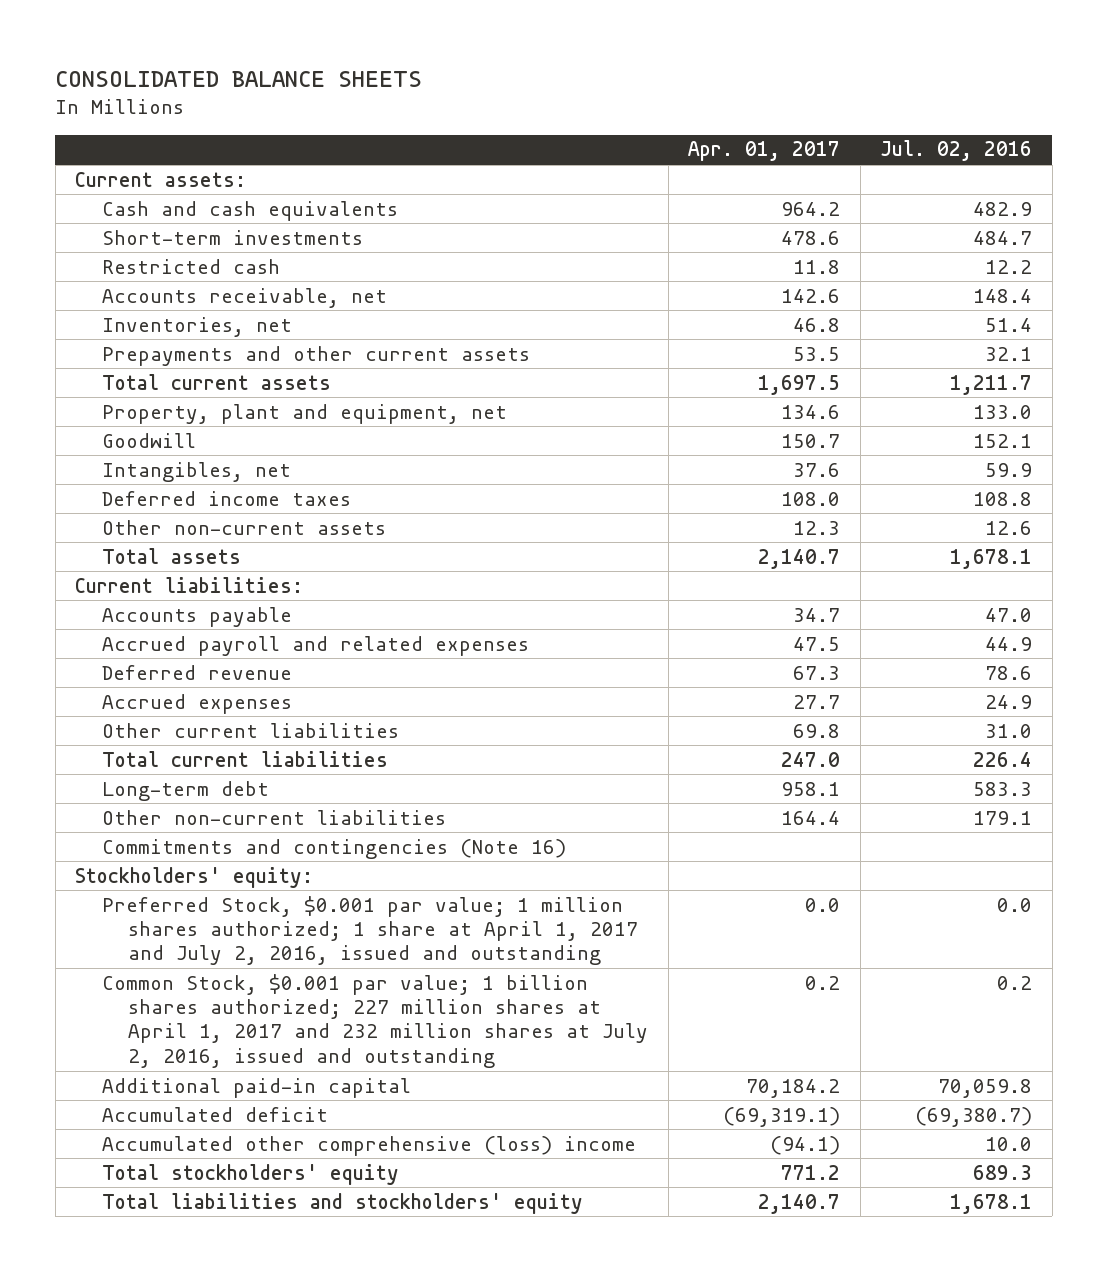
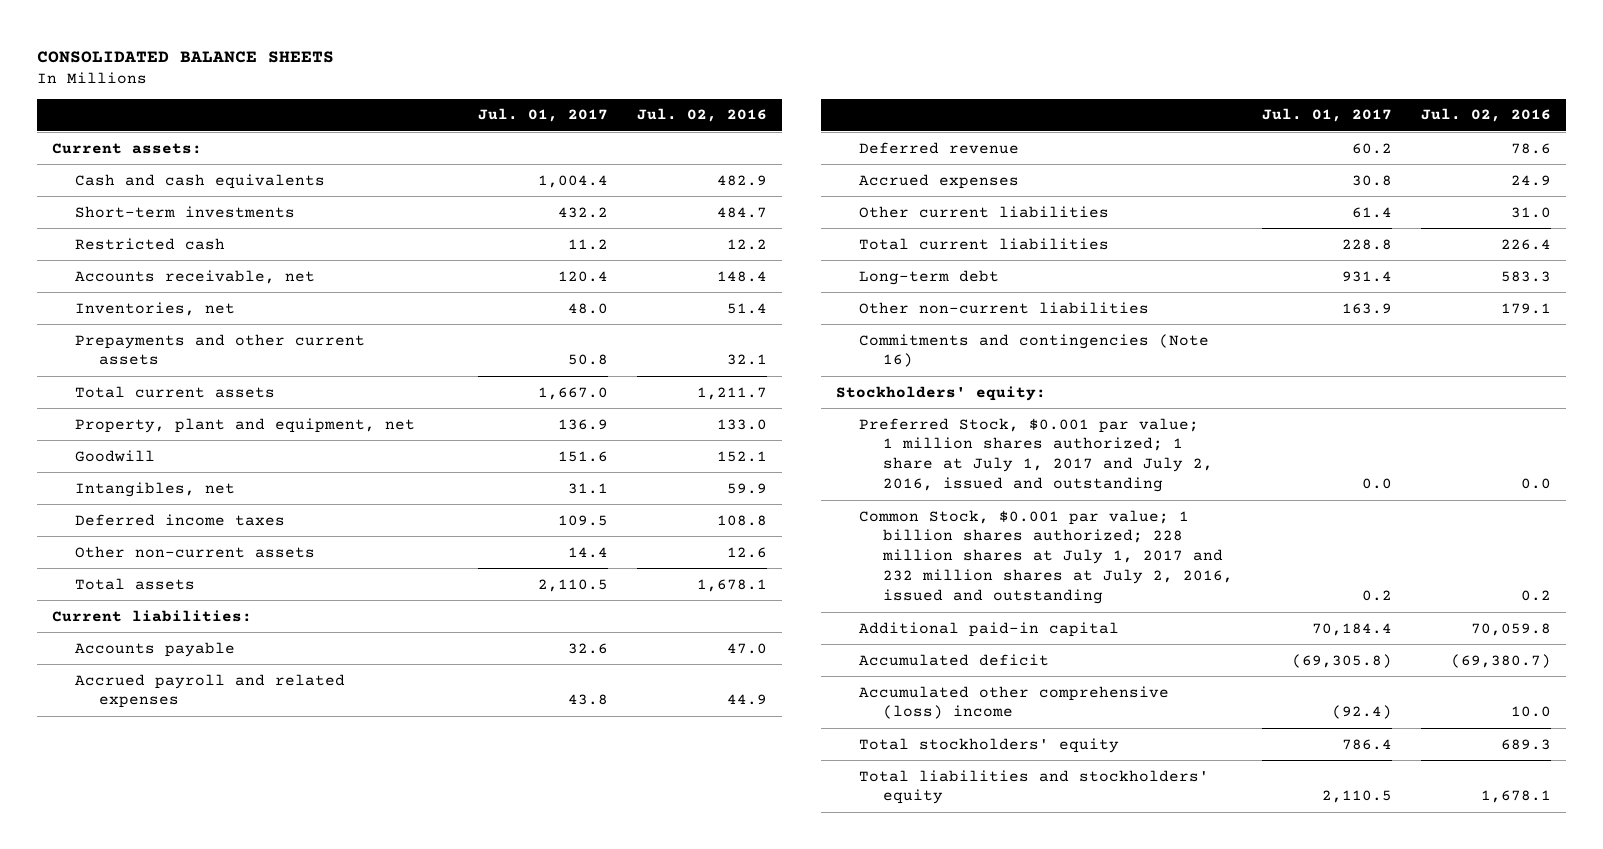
- | Apr. 01, 2017 | Jul. 02, 2016
+ | Jul. 01, 2017 | Jul. 02, 2016
- Preferred Stock, $0.001 par value; 1 million shares authorized; 1 share at April 1, 2017 and July 2, 2016, issued and outstanding | 0.0 | 0.0
- Common Stock, $0.001 par value; 1 billion shares authorized; 227 million shares at April 1, 2017 and 232 million shares at July 2, 2016, issued and outstanding | 0.2 | 0.2
+ Preferred Stock, $0.001 par value; 1 million shares authorized; 1 share at July 1, 2017 and July 2, 2016, issued and outstanding | 0.0 | 0.0
+ Common Stock, $0.001 par value; 1 billion shares authorized; 228 million shares at July 1, 2017 and 232 million shares at July 2, 2016, issued and outstanding | 0.2 | 0.2

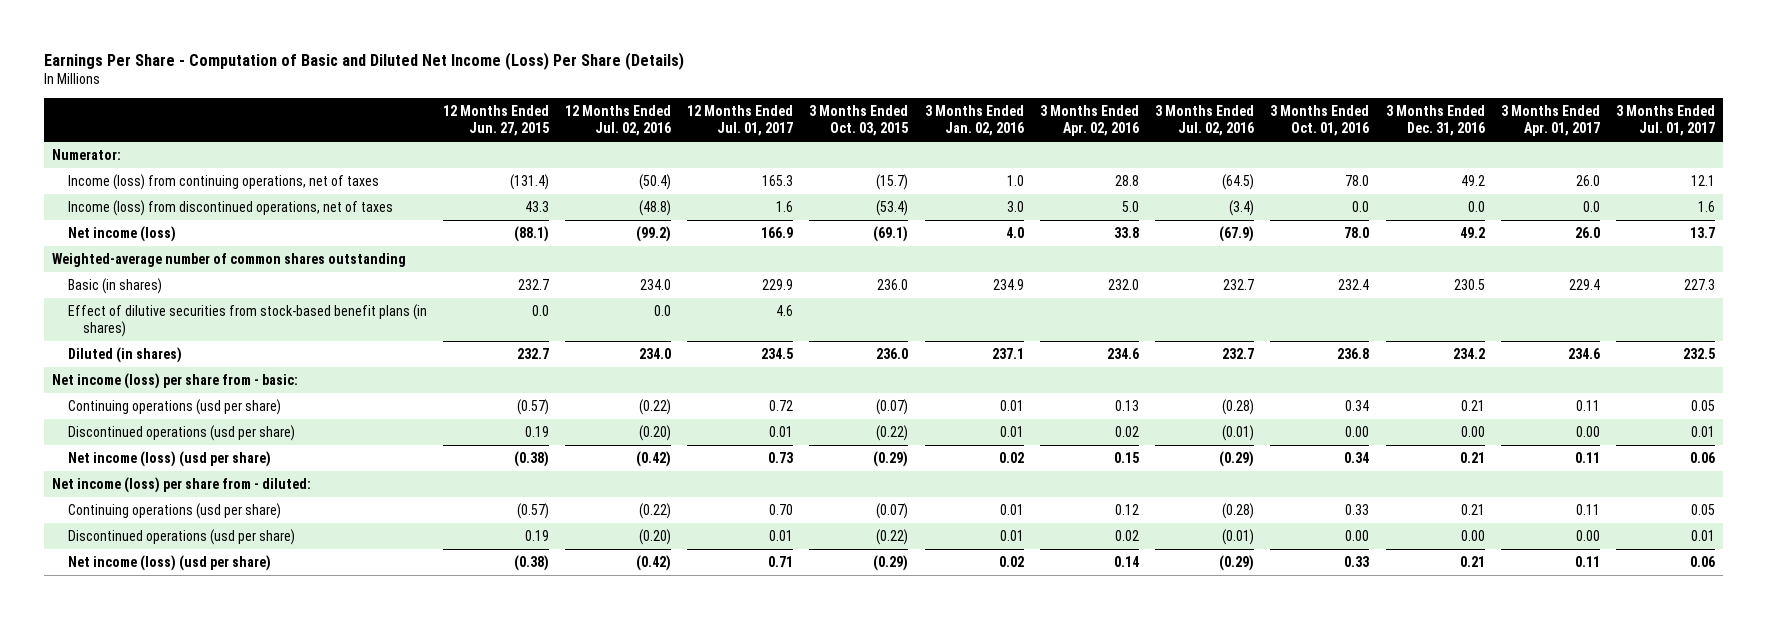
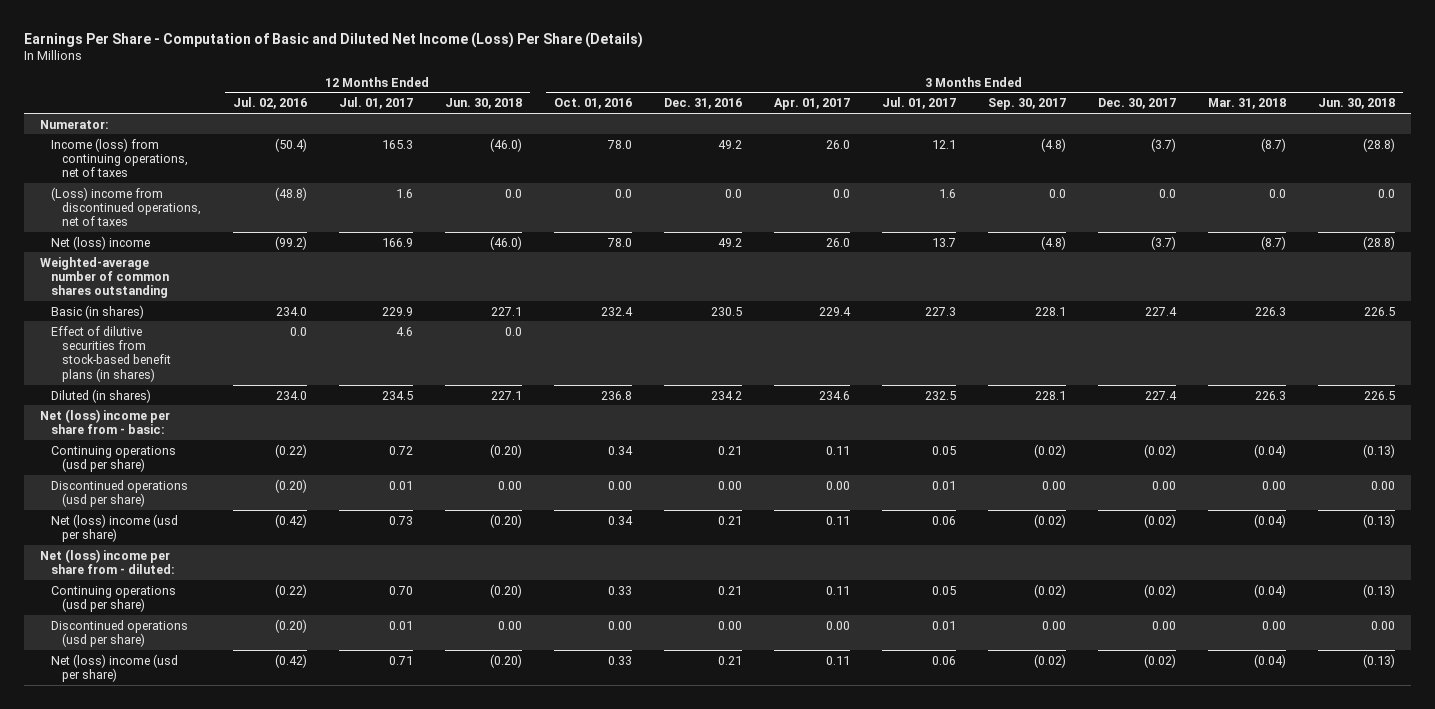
- | 12 Months Ended Jun. 27, 2015 | 12 Months Ended Jul. 02, 2016 | 12 Months Ended Jul. 01, 2017 | 3 Months Ended Oct. 03, 2015 | 3 Months Ended Jan. 02, 2016 | 3 Months Ended Apr. 02, 2016 | 3 Months Ended Jul. 02, 2016 | 3 Months Ended Oct. 01, 2016 | 3 Months Ended Dec. 31, 2016 | 3 Months Ended Apr. 01, 2017 | 3 Months Ended Jul. 01, 2017
+ | 12 Months Ended Jul. 02, 2016 | 12 Months Ended Jul. 01, 2017 | 12 Months Ended Jun. 30, 2018 | 3 Months Ended Oct. 01, 2016 | 3 Months Ended Dec. 31, 2016 | 3 Months Ended Apr. 01, 2017 | 3 Months Ended Jul. 01, 2017 | 3 Months Ended Sep. 30, 2017 | 3 Months Ended Dec. 30, 2017 | 3 Months Ended Mar. 31, 2018 | 3 Months Ended Jun. 30, 2018
- Income (loss) from discontinued operations, net of taxes | 43.3 | (48.8) | 1.6 | (53.4) | 3.0 | 5.0 | (3.4) | 0.0 | 0.0 | 0.0 | 1.6
- Net income (loss) | (88.1) | (99.2) | 166.9 | (69.1) | 4.0 | 33.8 | (67.9) | 78.0 | 49.2 | 26.0 | 13.7
+ (Loss) income from discontinued operations, net of taxes | (48.8) | 1.6 | 0.0 | 0.0 | 0.0 | 0.0 | 1.6 | 0.0 | 0.0 | 0.0 | 0.0
+ Net (loss) income | (99.2) | 166.9 | (46.0) | 78.0 | 49.2 | 26.0 | 13.7 | (4.8) | (3.7) | (8.7) | (28.8)
- Net income (loss) per share from - basic:
+ Net (loss) income per share from - basic:
- Net income (loss) (usd per share) | (0.38) | (0.42) | 0.73 | (0.29) | 0.02 | 0.15 | (0.29) | 0.34 | 0.21 | 0.11 | 0.06
- Net income (loss) per share from - diluted:
+ Net (loss) income (usd per share) | (0.42) | 0.73 | (0.20) | 0.34 | 0.21 | 0.11 | 0.06 | (0.02) | (0.02) | (0.04) | (0.13)
+ Net (loss) income per share from - diluted:
- Net income (loss) (usd per share) | (0.38) | (0.42) | 0.71 | (0.29) | 0.02 | 0.14 | (0.29) | 0.33 | 0.21 | 0.11 | 0.06
+ Net (loss) income (usd per share) | (0.42) | 0.71 | (0.20) | 0.33 | 0.21 | 0.11 | 0.06 | (0.02) | (0.02) | (0.04) | (0.13)

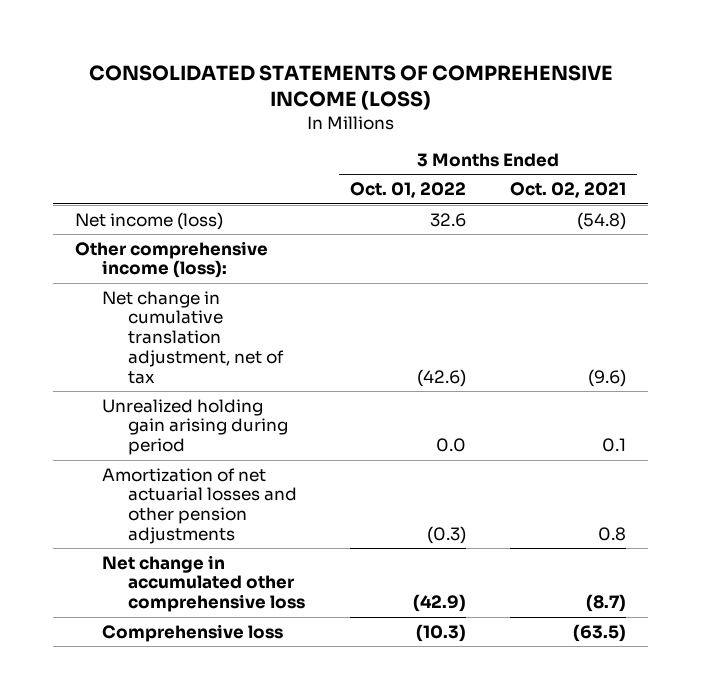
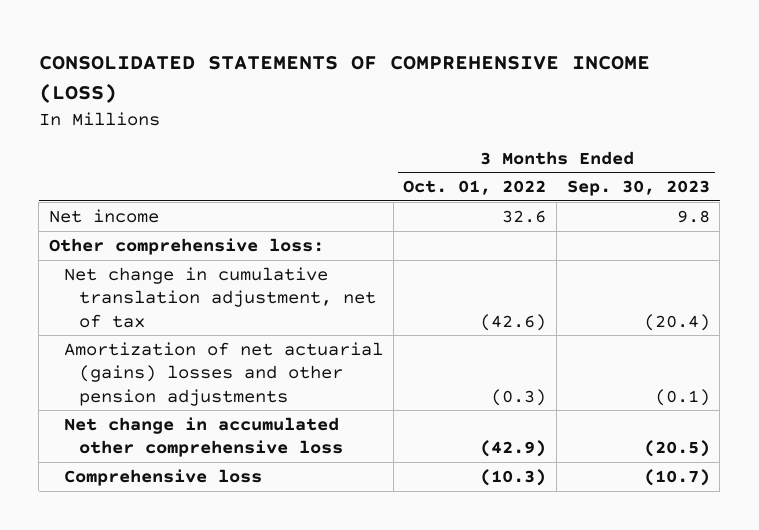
- | 3 Months Ended Oct. 01, 2022 | 3 Months Ended Oct. 02, 2021
+ | 3 Months Ended Oct. 01, 2022 | 3 Months Ended Sep. 30, 2023
- Net income (loss) | 32.6 | (54.8)
- Other comprehensive income (loss):
+ Net income | 32.6 | 9.8
+ Other comprehensive loss:
- Unrealized holding gain arising during period | 0.0 | 0.1
- Amortization of net actuarial losses and other pension adjustments | (0.3) | 0.8
+ Amortization of net actuarial (gains) losses and other pension adjustments | (0.3) | (0.1)

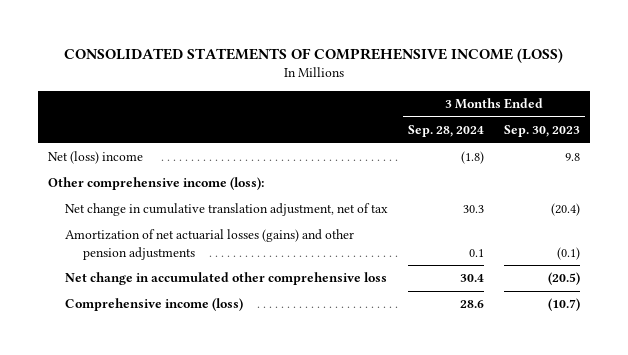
- | 3 Months Ended Oct. 01, 2022 | 3 Months Ended Sep. 30, 2023
+ | 3 Months Ended Sep. 28, 2024 | 3 Months Ended Sep. 30, 2023
- Net income | 32.6 | 9.8
- Other comprehensive loss:
+ Net (loss) income | (1.8) | 9.8
+ Other comprehensive income (loss):
- Amortization of net actuarial (gains) losses and other pension adjustments | (0.3) | (0.1)
+ Amortization of net actuarial losses (gains) and other pension adjustments | 0.1 | (0.1)
- Comprehensive loss | (10.3) | (10.7)
+ Comprehensive income (loss) | 28.6 | (10.7)

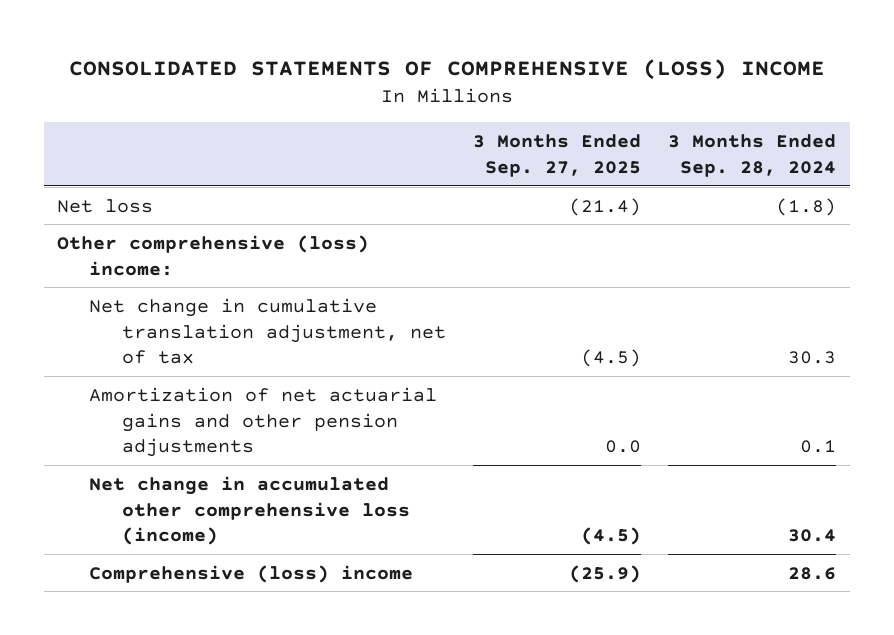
- CONSOLIDATED STATEMENTS OF COMPREHENSIVE INCOME (LOSS)
+ CONSOLIDATED STATEMENTS OF COMPREHENSIVE (LOSS) INCOME
- | 3 Months Ended Sep. 28, 2024 | 3 Months Ended Sep. 30, 2023
+ | 3 Months Ended Sep. 27, 2025 | 3 Months Ended Sep. 28, 2024
- Net (loss) income | (1.8) | 9.8
- Other comprehensive income (loss):
+ Net loss | (21.4) | (1.8)
+ Other comprehensive (loss) income:
- Amortization of net actuarial losses (gains) and other pension adjustments | 0.1 | (0.1)
- Net change in accumulated other comprehensive loss | 30.4 | (20.5)
- Comprehensive income (loss) | 28.6 | (10.7)
+ Amortization of net actuarial gains and other pension adjustments | 0.0 | 0.1
+ Net change in accumulated other comprehensive loss (income) | (4.5) | 30.4
+ Comprehensive (loss) income | (25.9) | 28.6

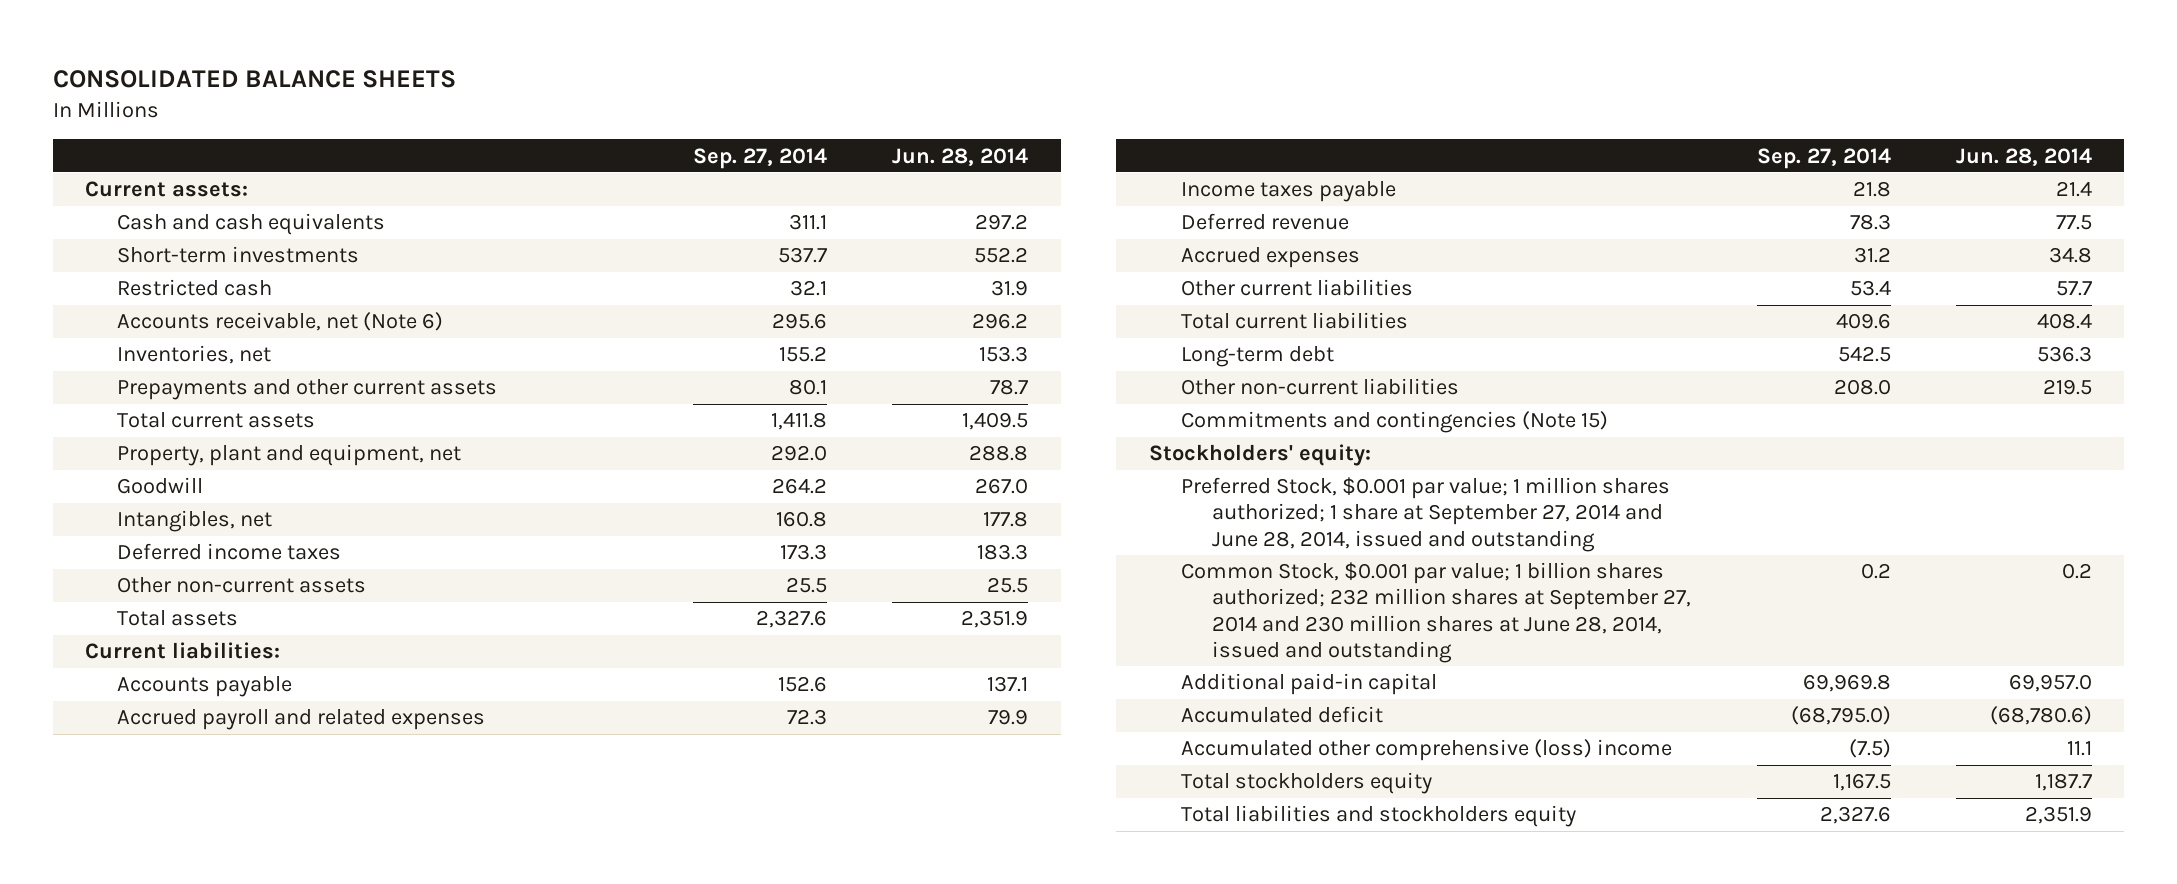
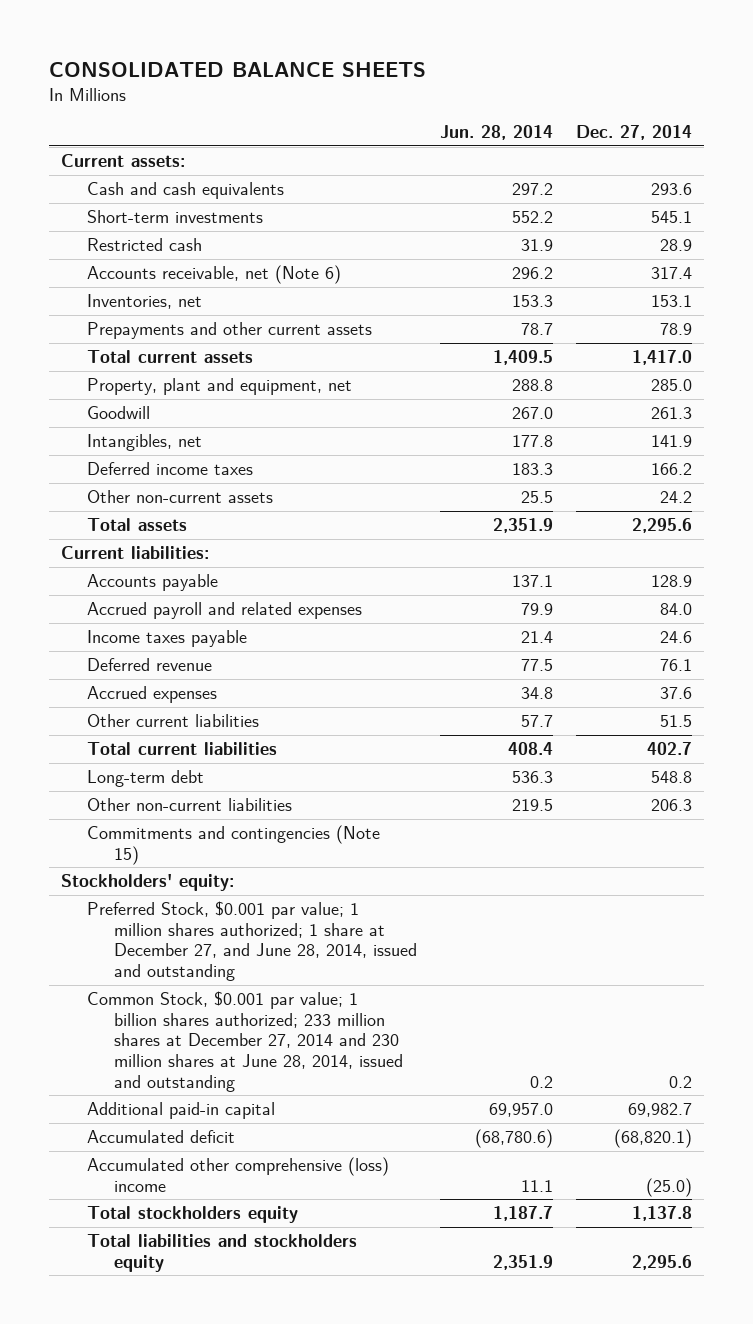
- | Sep. 27, 2014 | Jun. 28, 2014
+ | Jun. 28, 2014 | Dec. 27, 2014
- Preferred Stock, $0.001 par value; 1 million shares authorized; 1 share at September 27, 2014 and June 28, 2014, issued and outstanding
- Common Stock, $0.001 par value; 1 billion shares authorized; 232 million shares at September 27, 2014 and 230 million shares at June 28, 2014, issued and outstanding | 0.2 | 0.2
+ Preferred Stock, $0.001 par value; 1 million shares authorized; 1 share at December 27, and June 28, 2014, issued and outstanding
+ Common Stock, $0.001 par value; 1 billion shares authorized; 233 million shares at December 27, 2014 and 230 million shares at June 28, 2014, issued and outstanding | 0.2 | 0.2

